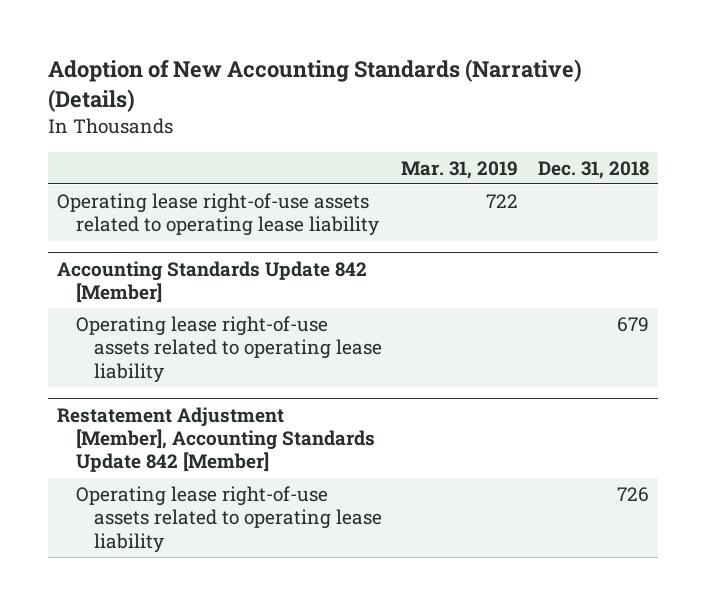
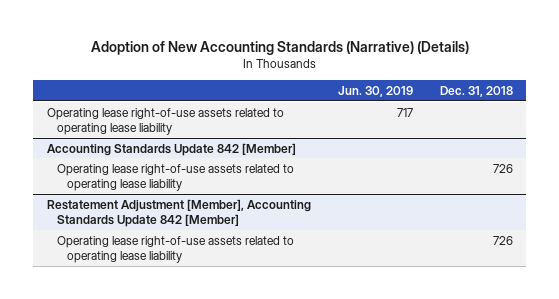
- | Mar. 31, 2019 | Dec. 31, 2018
+ | Jun. 30, 2019 | Dec. 31, 2018
@ Accounting Standards Update 842 [Member]
- Operating lease right-of-use assets related to operating lease liability | | 679
+ Operating lease right-of-use assets related to operating lease liability | | 726

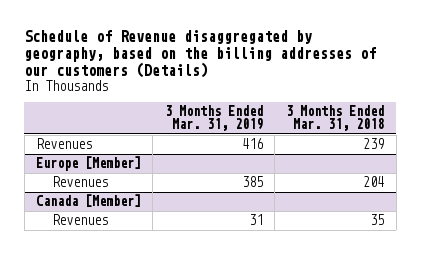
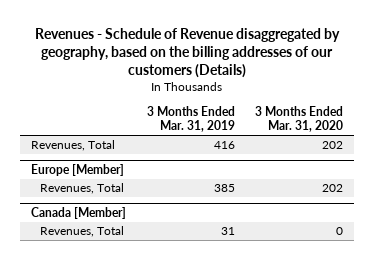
- Schedule of Revenue disaggregated by geography, based on the billing addresses of our customers (Details)
+ Revenues - Schedule of Revenue disaggregated by geography, based on the billing addresses of our customers (Details)
- | 3 Months Ended Mar. 31, 2019 | 3 Months Ended Mar. 31, 2018
+ | 3 Months Ended Mar. 31, 2019 | 3 Months Ended Mar. 31, 2020
- Revenues | 416 | 239
+ Revenues, Total | 416 | 202
@ Europe [Member]
- Revenues | 385 | 204
+ Revenues, Total | 385 | 202
@ Canada [Member]
- Revenues | 31 | 35
+ Revenues, Total | 31 | 0

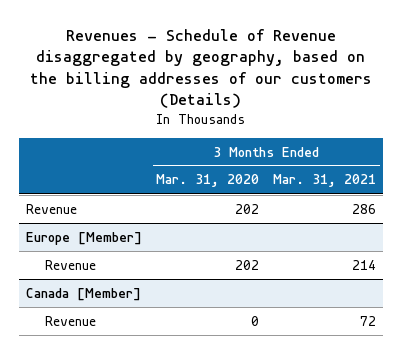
- | 3 Months Ended Mar. 31, 2019 | 3 Months Ended Mar. 31, 2020
+ | 3 Months Ended Mar. 31, 2020 | 3 Months Ended Mar. 31, 2021
- Revenues, Total | 416 | 202
+ Revenue | 202 | 286
@ Europe [Member]
- Revenues, Total | 385 | 202
+ Revenue | 202 | 214
@ Canada [Member]
- Revenues, Total | 31 | 0
+ Revenue | 0 | 72

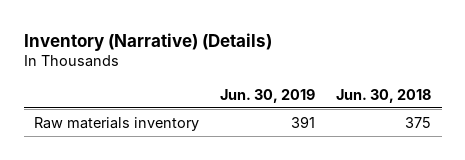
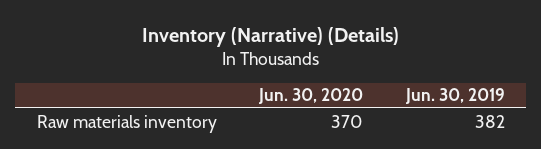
- | Jun. 30, 2019 | Jun. 30, 2018
+ | Jun. 30, 2020 | Jun. 30, 2019
- Raw materials inventory | 391 | 375
+ Raw materials inventory | 370 | 382

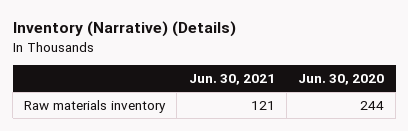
- | Jun. 30, 2020 | Jun. 30, 2019
+ | Jun. 30, 2021 | Jun. 30, 2020
- Raw materials inventory | 370 | 382
+ Raw materials inventory | 121 | 244

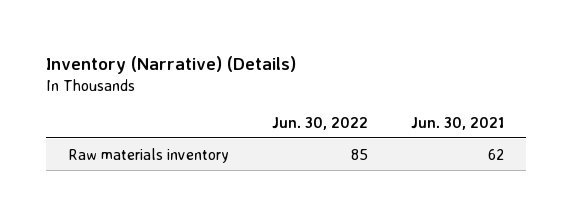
- | Jun. 30, 2021 | Jun. 30, 2020
+ | Jun. 30, 2022 | Jun. 30, 2021
- Raw materials inventory | 121 | 244
+ Raw materials inventory | 85 | 62

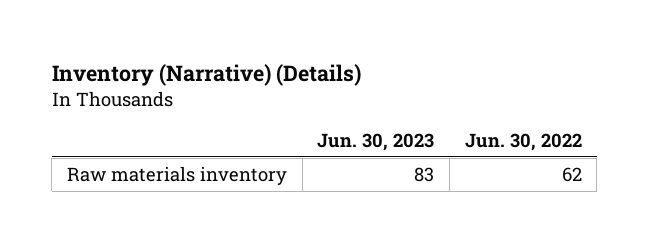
- | Jun. 30, 2022 | Jun. 30, 2021
+ | Jun. 30, 2023 | Jun. 30, 2022
- Raw materials inventory | 85 | 62
+ Raw materials inventory | 83 | 62

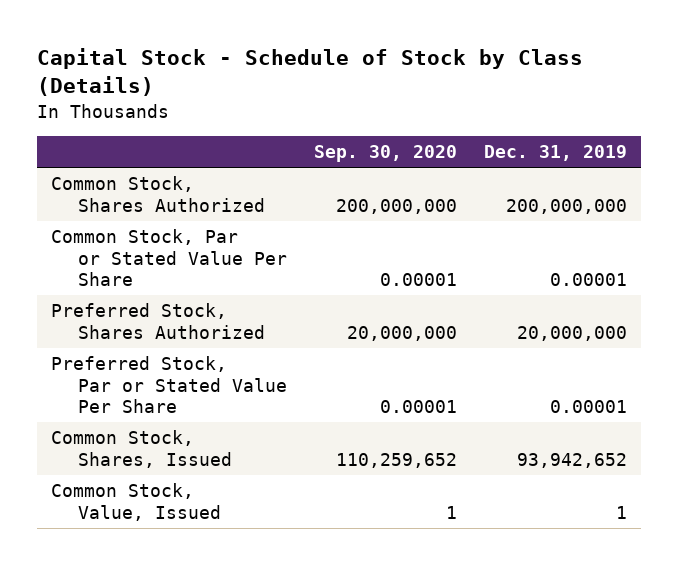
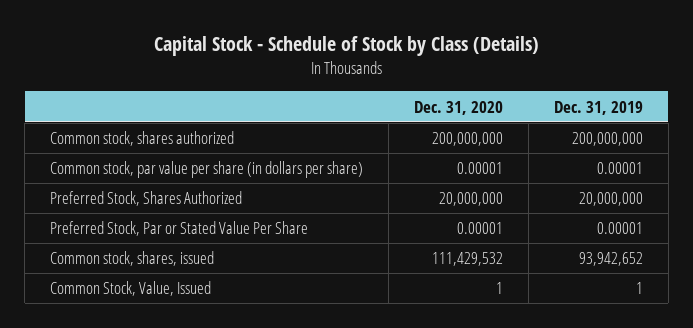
- | Sep. 30, 2020 | Dec. 31, 2019
+ | Dec. 31, 2020 | Dec. 31, 2019
- Common Stock, Shares Authorized | 200,000,000 | 200,000,000
- Common Stock, Par or Stated Value Per Share | 0.00001 | 0.00001
+ Common stock, shares authorized | 200,000,000 | 200,000,000
+ Common stock, par value per share (in dollars per share) | 0.00001 | 0.00001
- Common Stock, Shares, Issued | 110,259,652 | 93,942,652
+ Common stock, shares, issued | 111,429,532 | 93,942,652

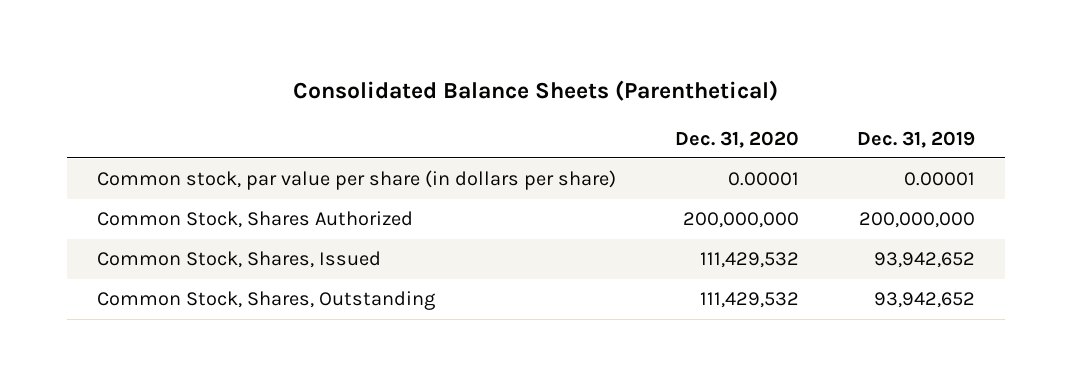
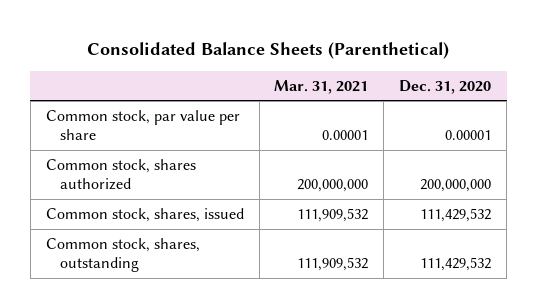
- | Dec. 31, 2020 | Dec. 31, 2019
+ | Mar. 31, 2021 | Dec. 31, 2020
- Common stock, par value per share (in dollars per share) | 0.00001 | 0.00001
- Common Stock, Shares Authorized | 200,000,000 | 200,000,000
- Common Stock, Shares, Issued | 111,429,532 | 93,942,652
- Common Stock, Shares, Outstanding | 111,429,532 | 93,942,652
+ Common stock, par value per share | 0.00001 | 0.00001
+ Common stock, shares authorized | 200,000,000 | 200,000,000
+ Common stock, shares, issued | 111,909,532 | 111,429,532
+ Common stock, shares, outstanding | 111,909,532 | 111,429,532

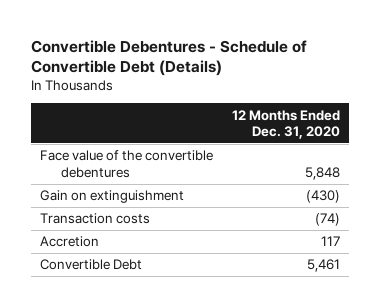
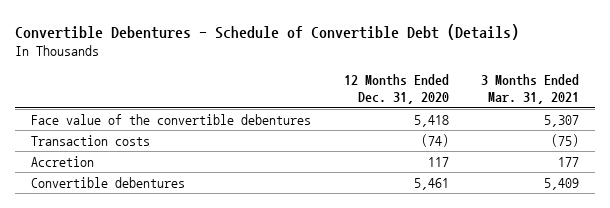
- | 12 Months Ended Dec. 31, 2020
+ | 12 Months Ended Dec. 31, 2020 | 3 Months Ended Mar. 31, 2021
- Face value of the convertible debentures | 5,848
- Gain on extinguishment | (430)
+ Face value of the convertible debentures | 5,418 | 5,307
- Convertible Debt | 5,461
+ Convertible debentures | 5,461 | 5,409

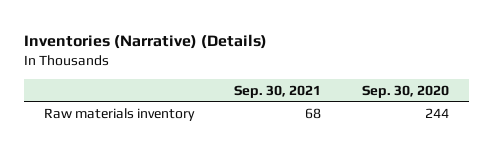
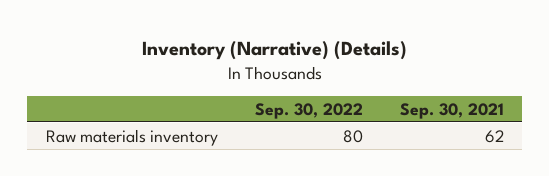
- Inventories (Narrative) (Details)
+ Inventory (Narrative) (Details)
- | Sep. 30, 2021 | Sep. 30, 2020
+ | Sep. 30, 2022 | Sep. 30, 2021
- Raw materials inventory | 68 | 244
+ Raw materials inventory | 80 | 62

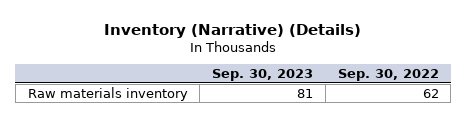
- | Sep. 30, 2022 | Sep. 30, 2021
+ | Sep. 30, 2023 | Sep. 30, 2022
- Raw materials inventory | 80 | 62
+ Raw materials inventory | 81 | 62

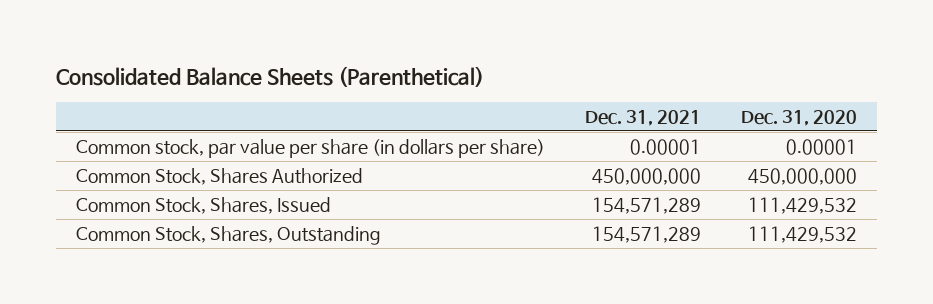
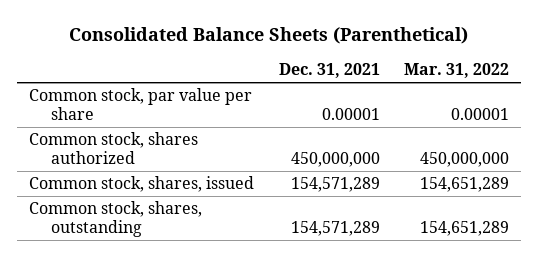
- | Dec. 31, 2021 | Dec. 31, 2020
+ | Dec. 31, 2021 | Mar. 31, 2022
- Common stock, par value per share (in dollars per share) | 0.00001 | 0.00001
- Common Stock, Shares Authorized | 450,000,000 | 450,000,000
- Common Stock, Shares, Issued | 154,571,289 | 111,429,532
- Common Stock, Shares, Outstanding | 154,571,289 | 111,429,532
+ Common stock, par value per share | 0.00001 | 0.00001
+ Common stock, shares authorized | 450,000,000 | 450,000,000
+ Common stock, shares, issued | 154,571,289 | 154,651,289
+ Common stock, shares, outstanding | 154,571,289 | 154,651,289

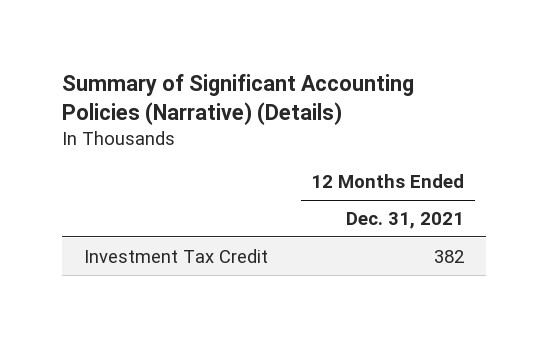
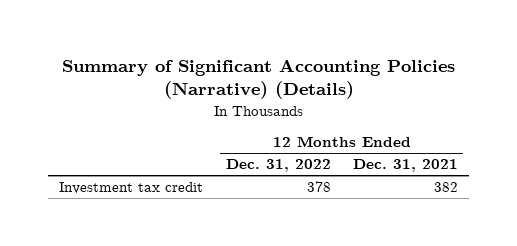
- | 12 Months Ended Dec. 31, 2021
+ | 12 Months Ended Dec. 31, 2022 | 12 Months Ended Dec. 31, 2021
- Investment Tax Credit | 382
+ Investment tax credit | 378 | 382

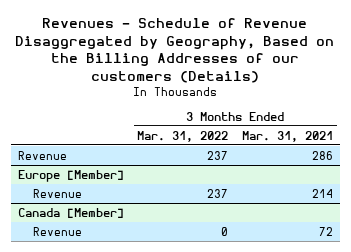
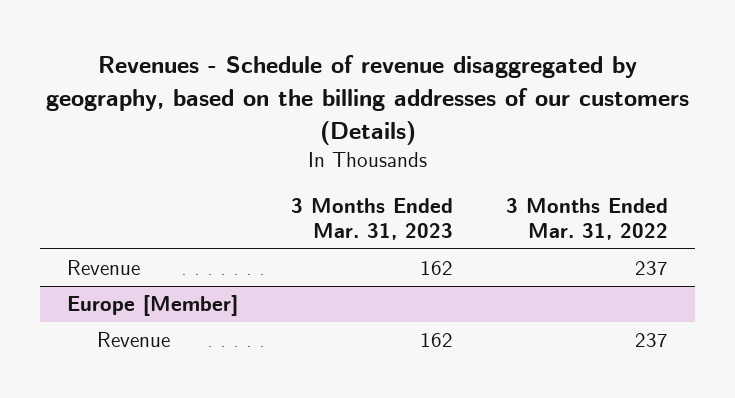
- Revenues - Schedule of Revenue Disaggregated by Geography, Based on the Billing Addresses of our customers (Details)
+ Revenues - Schedule of revenue disaggregated by geography, based on the billing addresses of our customers (Details)
- | 3 Months Ended Mar. 31, 2022 | 3 Months Ended Mar. 31, 2021
+ | 3 Months Ended Mar. 31, 2023 | 3 Months Ended Mar. 31, 2022
- Canada [Member]
- Revenue | 0 | 72

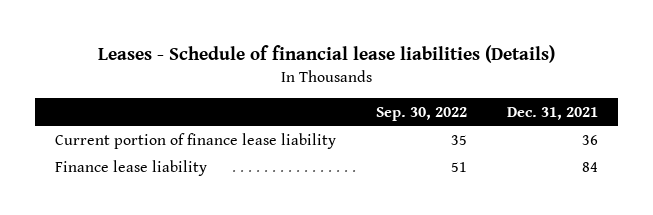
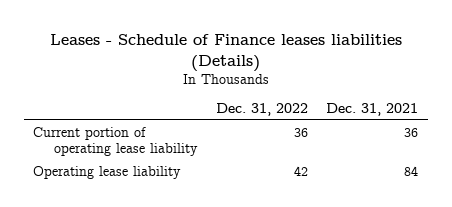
- Leases - Schedule of financial lease liabilities (Details)
+ Leases - Schedule of Finance leases liabilities (Details)
- | Sep. 30, 2022 | Dec. 31, 2021
+ | Dec. 31, 2022 | Dec. 31, 2021
- Current portion of finance lease liability | 35 | 36
- Finance lease liability | 51 | 84
+ Current portion of operating lease liability | 36 | 36
+ Operating lease liability | 42 | 84

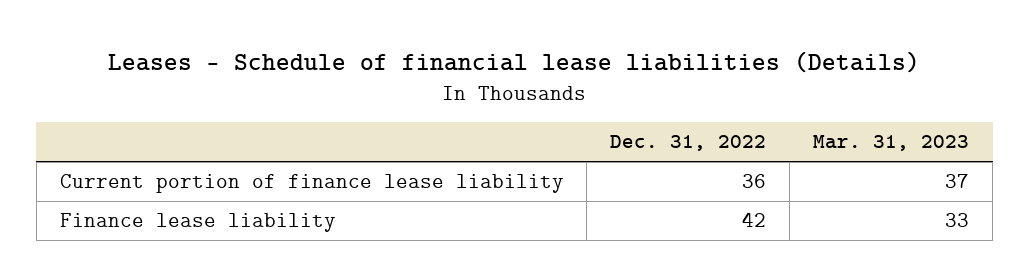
- Leases - Schedule of Finance leases liabilities (Details)
+ Leases - Schedule of financial lease liabilities (Details)
- | Dec. 31, 2022 | Dec. 31, 2021
+ | Dec. 31, 2022 | Mar. 31, 2023
- Current portion of operating lease liability | 36 | 36
- Operating lease liability | 42 | 84
+ Current portion of finance lease liability | 36 | 37
+ Finance lease liability | 42 | 33

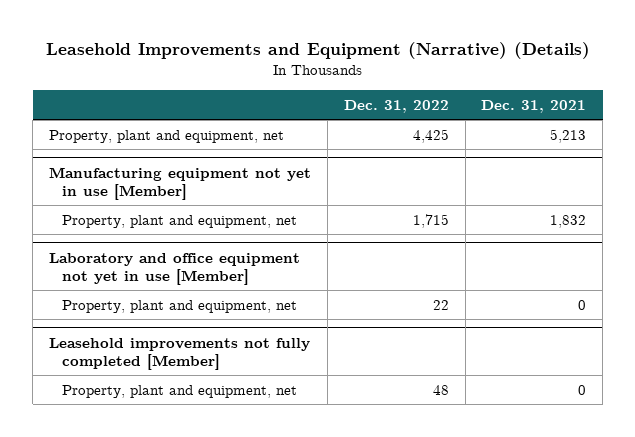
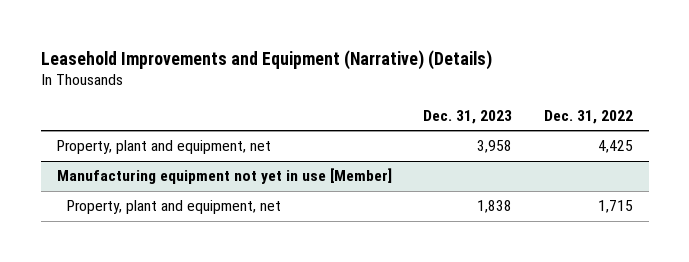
- | Dec. 31, 2022 | Dec. 31, 2021
+ | Dec. 31, 2023 | Dec. 31, 2022
- Laboratory and office equipment not yet in use [Member]
- Property, plant and equipment, net | 22 | 0
- Leasehold improvements not fully completed [Member]
- Property, plant and equipment, net | 48 | 0

